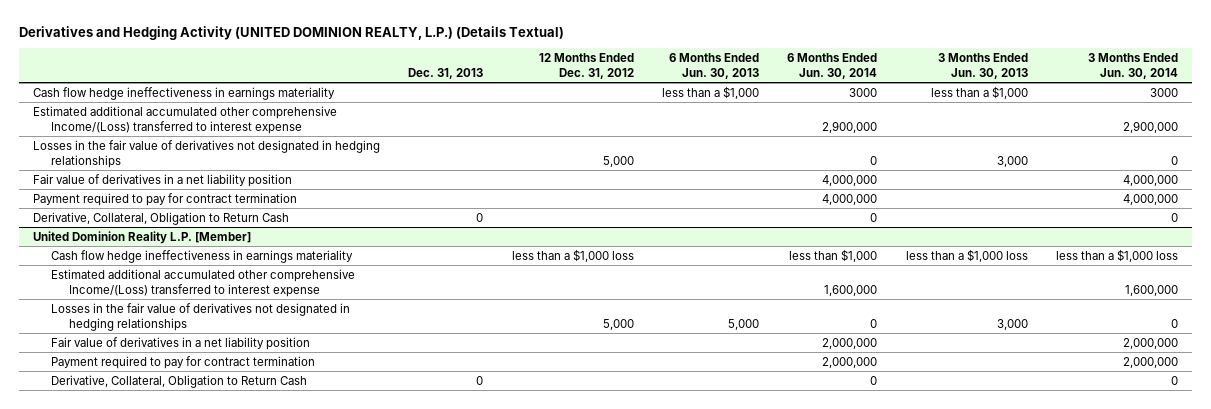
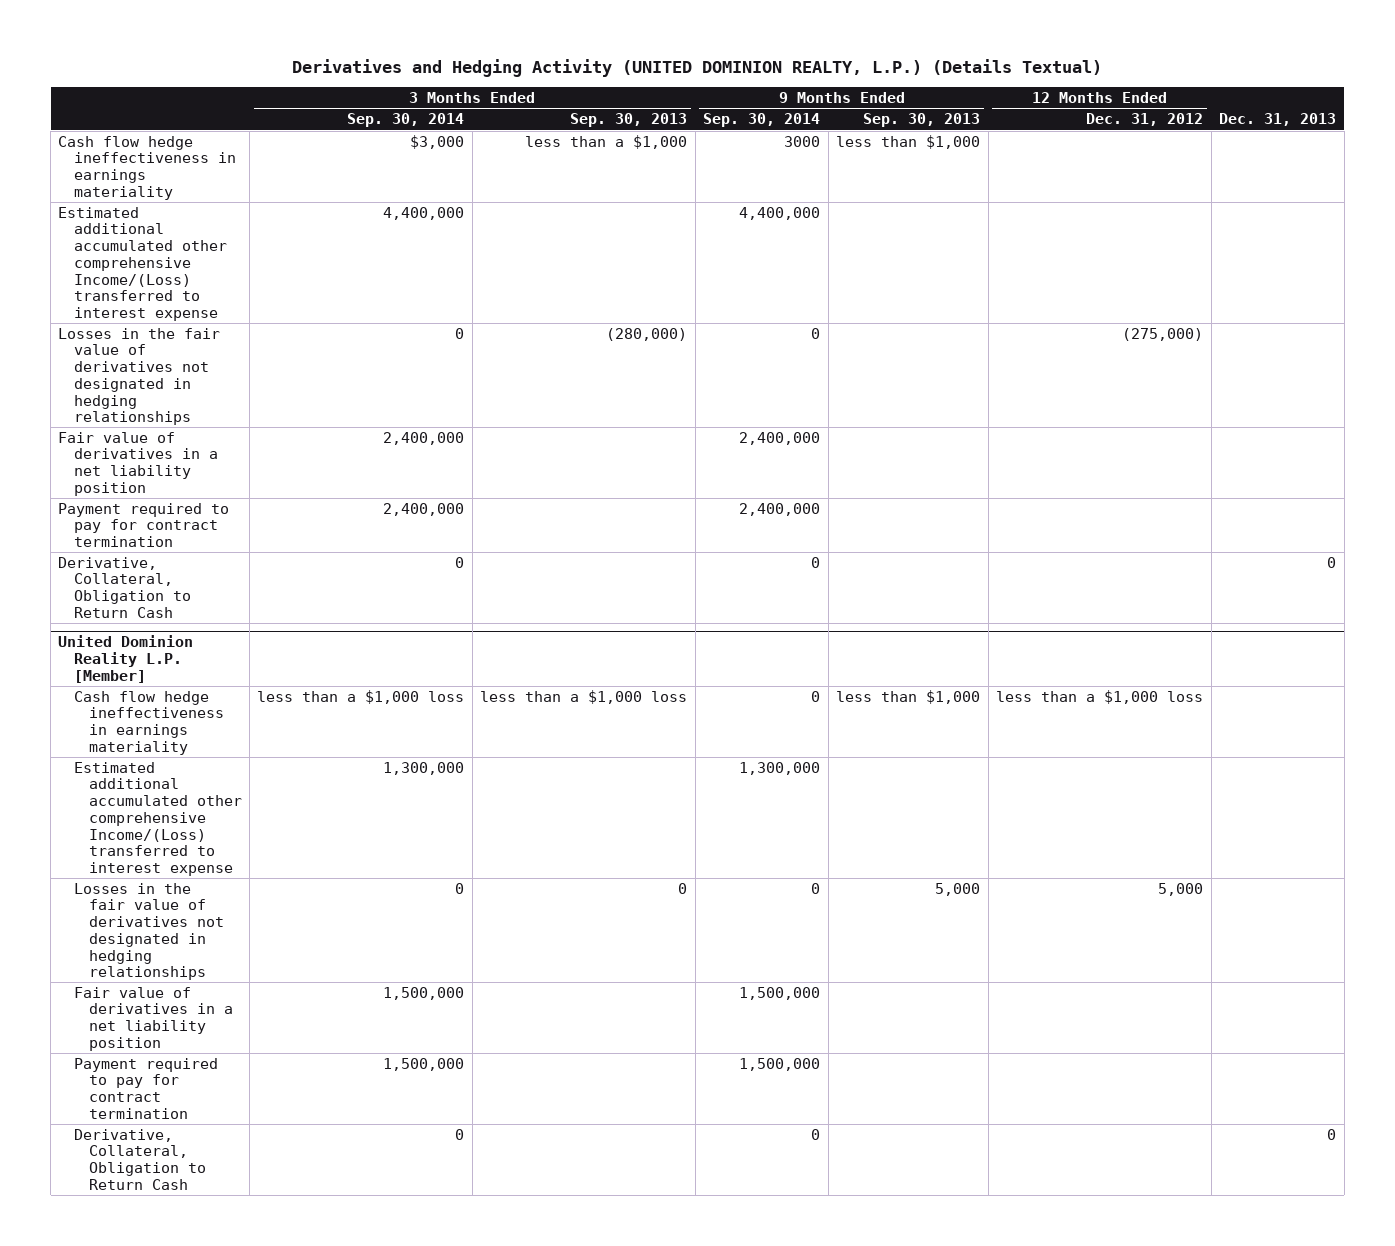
- | Dec. 31, 2013 | 12 Months Ended Dec. 31, 2012 | 6 Months Ended Jun. 30, 2013 | 6 Months Ended Jun. 30, 2014 | 3 Months Ended Jun. 30, 2013 | 3 Months Ended Jun. 30, 2014
+ | 3 Months Ended Sep. 30, 2014 | 3 Months Ended Sep. 30, 2013 | 9 Months Ended Sep. 30, 2014 | 9 Months Ended Sep. 30, 2013 | 12 Months Ended Dec. 31, 2012 | Dec. 31, 2013
- Losses in the fair value of derivatives not designated in hedging relationships | | 5,000 | | 0 | 3,000 | 0
+ Losses in the fair value of derivatives not designated in hedging relationships | 0 | (280,000) | 0 | | (275,000) |

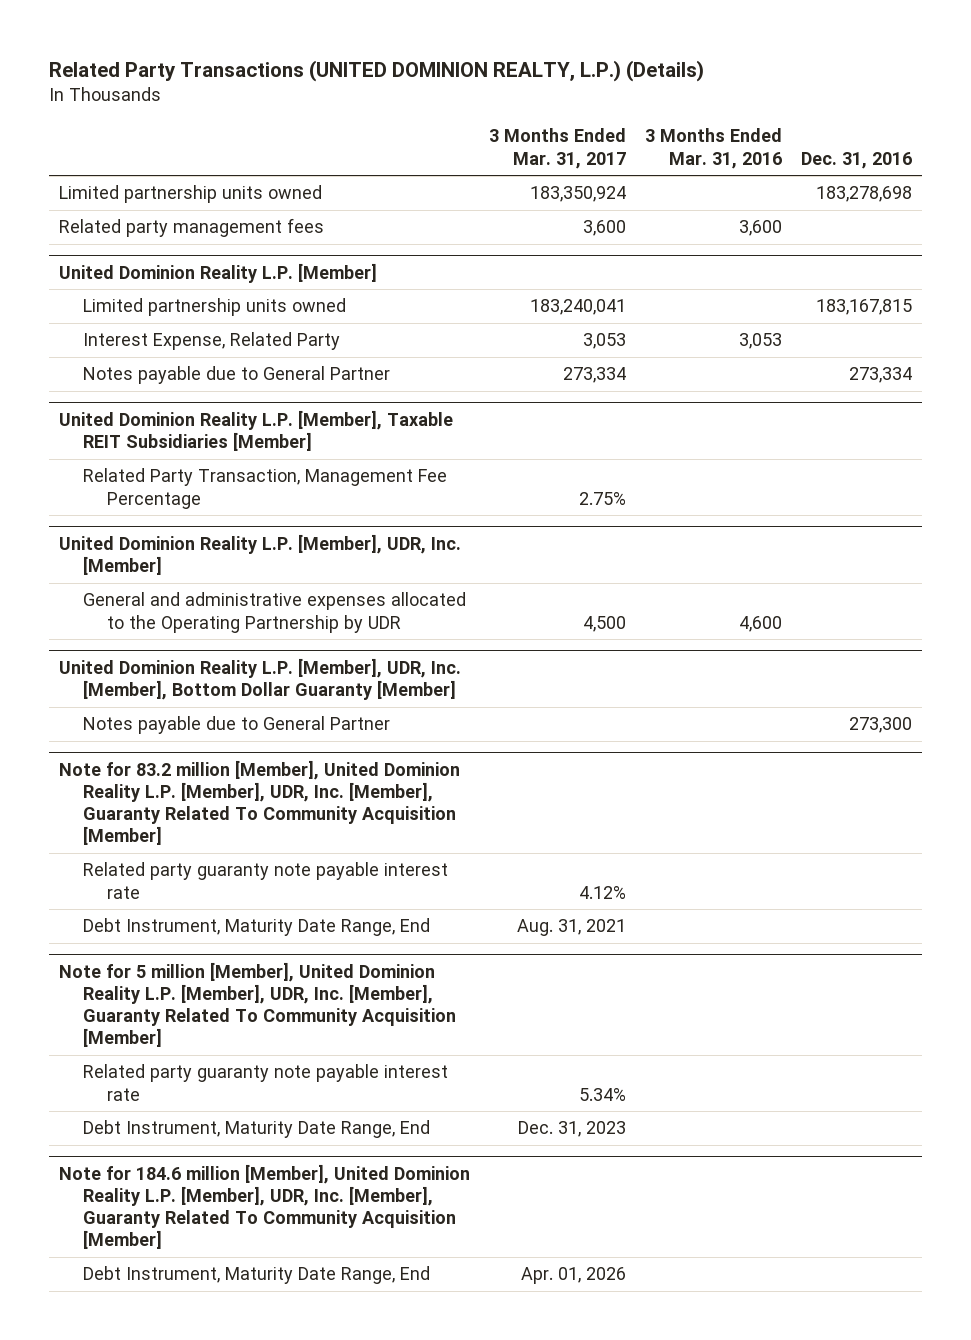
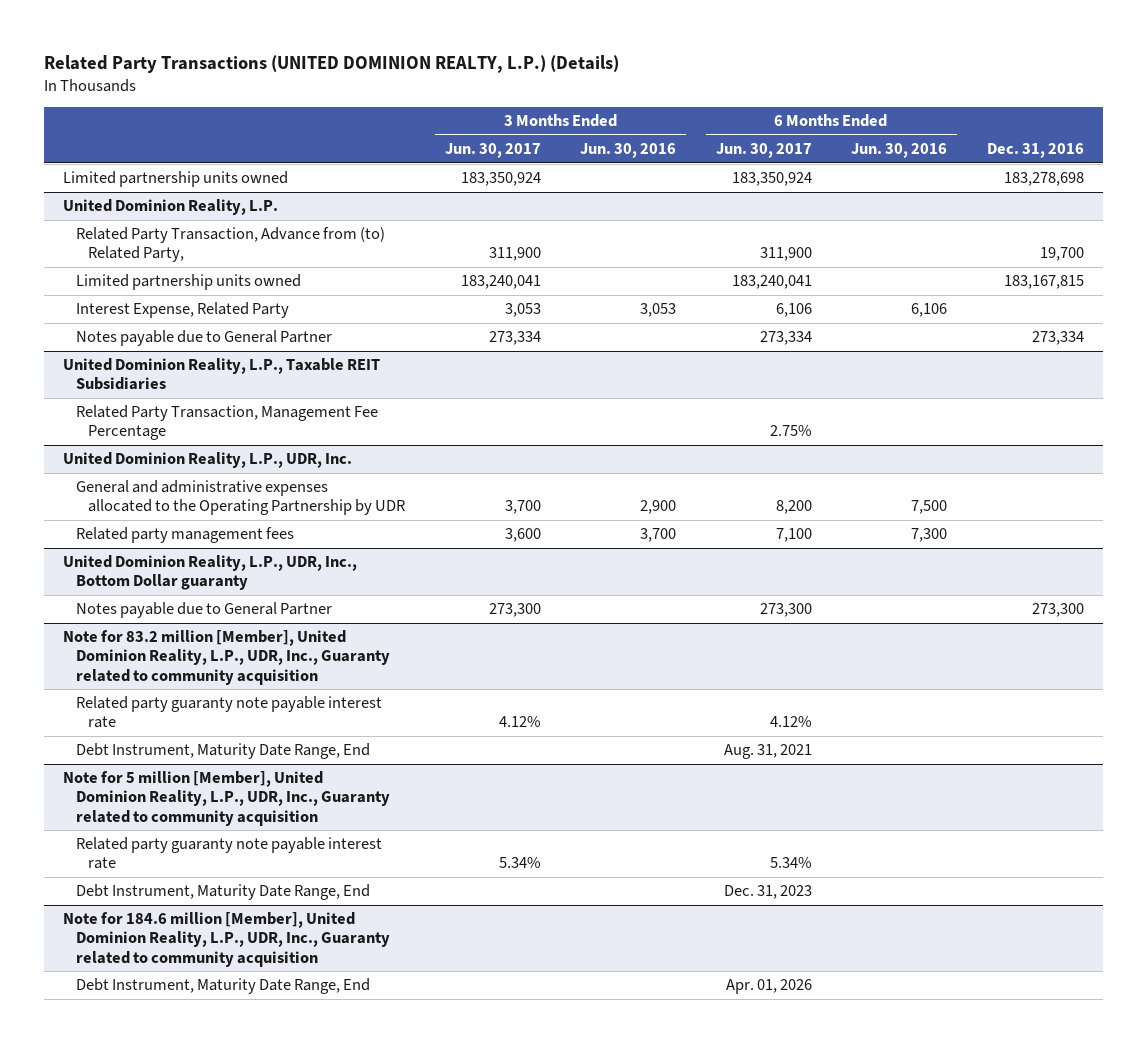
- | 3 Months Ended Mar. 31, 2017 | 3 Months Ended Mar. 31, 2016 | Dec. 31, 2016
+ | 3 Months Ended Jun. 30, 2017 | 3 Months Ended Jun. 30, 2016 | 6 Months Ended Jun. 30, 2017 | 6 Months Ended Jun. 30, 2016 | Dec. 31, 2016
- Related party management fees | 3,600 | 3,600 |
- United Dominion Reality L.P. [Member]
+ United Dominion Reality, L.P.
+ Related Party Transaction, Advance from (to) Related Party, | 311,900 | | 311,900 | | 19,700
- United Dominion Reality L.P. [Member], Taxable REIT Subsidiaries [Member]
+ United Dominion Reality, L.P., Taxable REIT Subsidiaries
- United Dominion Reality L.P. [Member], UDR, Inc. [Member]
+ United Dominion Reality, L.P., UDR, Inc.
- United Dominion Reality L.P. [Member], UDR, Inc. [Member], Bottom Dollar Guaranty [Member]
+ Related party management fees | 3,600 | 3,700 | 7,100 | 7,300 |
+ United Dominion Reality, L.P., UDR, Inc., Bottom Dollar guaranty
- Note for 83.2 million [Member], United Dominion Reality L.P. [Member], UDR, Inc. [Member], Guaranty Related To Community Acquisition [Member]
+ Note for 83.2 million [Member], United Dominion Reality, L.P., UDR, Inc., Guaranty related to community acquisition
- Note for 5 million [Member], United Dominion Reality L.P. [Member], UDR, Inc. [Member], Guaranty Related To Community Acquisition [Member]
+ Note for 5 million [Member], United Dominion Reality, L.P., UDR, Inc., Guaranty related to community acquisition
- Note for 184.6 million [Member], United Dominion Reality L.P. [Member], UDR, Inc. [Member], Guaranty Related To Community Acquisition [Member]
+ Note for 184.6 million [Member], United Dominion Reality, L.P., UDR, Inc., Guaranty related to community acquisition

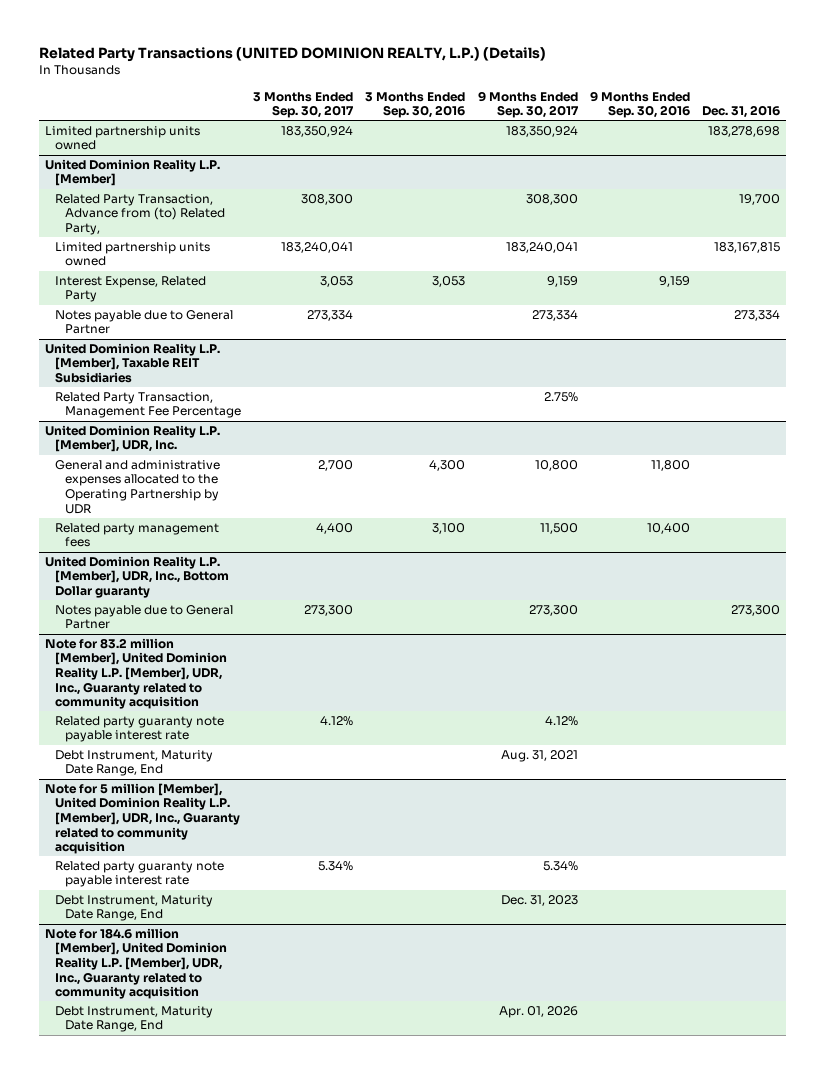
- | 3 Months Ended Jun. 30, 2017 | 3 Months Ended Jun. 30, 2016 | 6 Months Ended Jun. 30, 2017 | 6 Months Ended Jun. 30, 2016 | Dec. 31, 2016
+ | 3 Months Ended Sep. 30, 2017 | 3 Months Ended Sep. 30, 2016 | 9 Months Ended Sep. 30, 2017 | 9 Months Ended Sep. 30, 2016 | Dec. 31, 2016
- United Dominion Reality, L.P.
+ United Dominion Reality L.P. [Member]
- United Dominion Reality, L.P., Taxable REIT Subsidiaries
+ United Dominion Reality L.P. [Member], Taxable REIT Subsidiaries
- United Dominion Reality, L.P., UDR, Inc.
+ United Dominion Reality L.P. [Member], UDR, Inc.
- United Dominion Reality, L.P., UDR, Inc., Bottom Dollar guaranty
+ United Dominion Reality L.P. [Member], UDR, Inc., Bottom Dollar guaranty
- Note for 83.2 million [Member], United Dominion Reality, L.P., UDR, Inc., Guaranty related to community acquisition
+ Note for 83.2 million [Member], United Dominion Reality L.P. [Member], UDR, Inc., Guaranty related to community acquisition
- Note for 5 million [Member], United Dominion Reality, L.P., UDR, Inc., Guaranty related to community acquisition
+ Note for 5 million [Member], United Dominion Reality L.P. [Member], UDR, Inc., Guaranty related to community acquisition
- Note for 184.6 million [Member], United Dominion Reality, L.P., UDR, Inc., Guaranty related to community acquisition
+ Note for 184.6 million [Member], United Dominion Reality L.P. [Member], UDR, Inc., Guaranty related to community acquisition

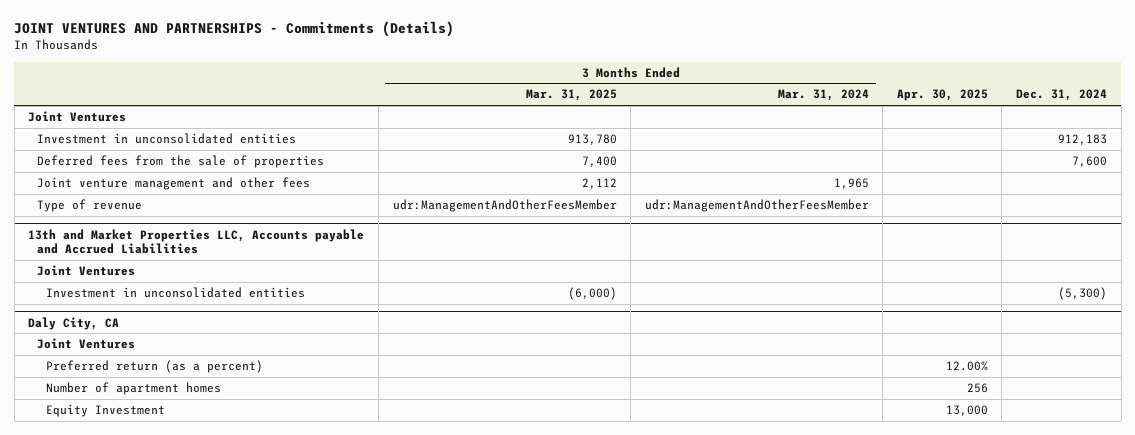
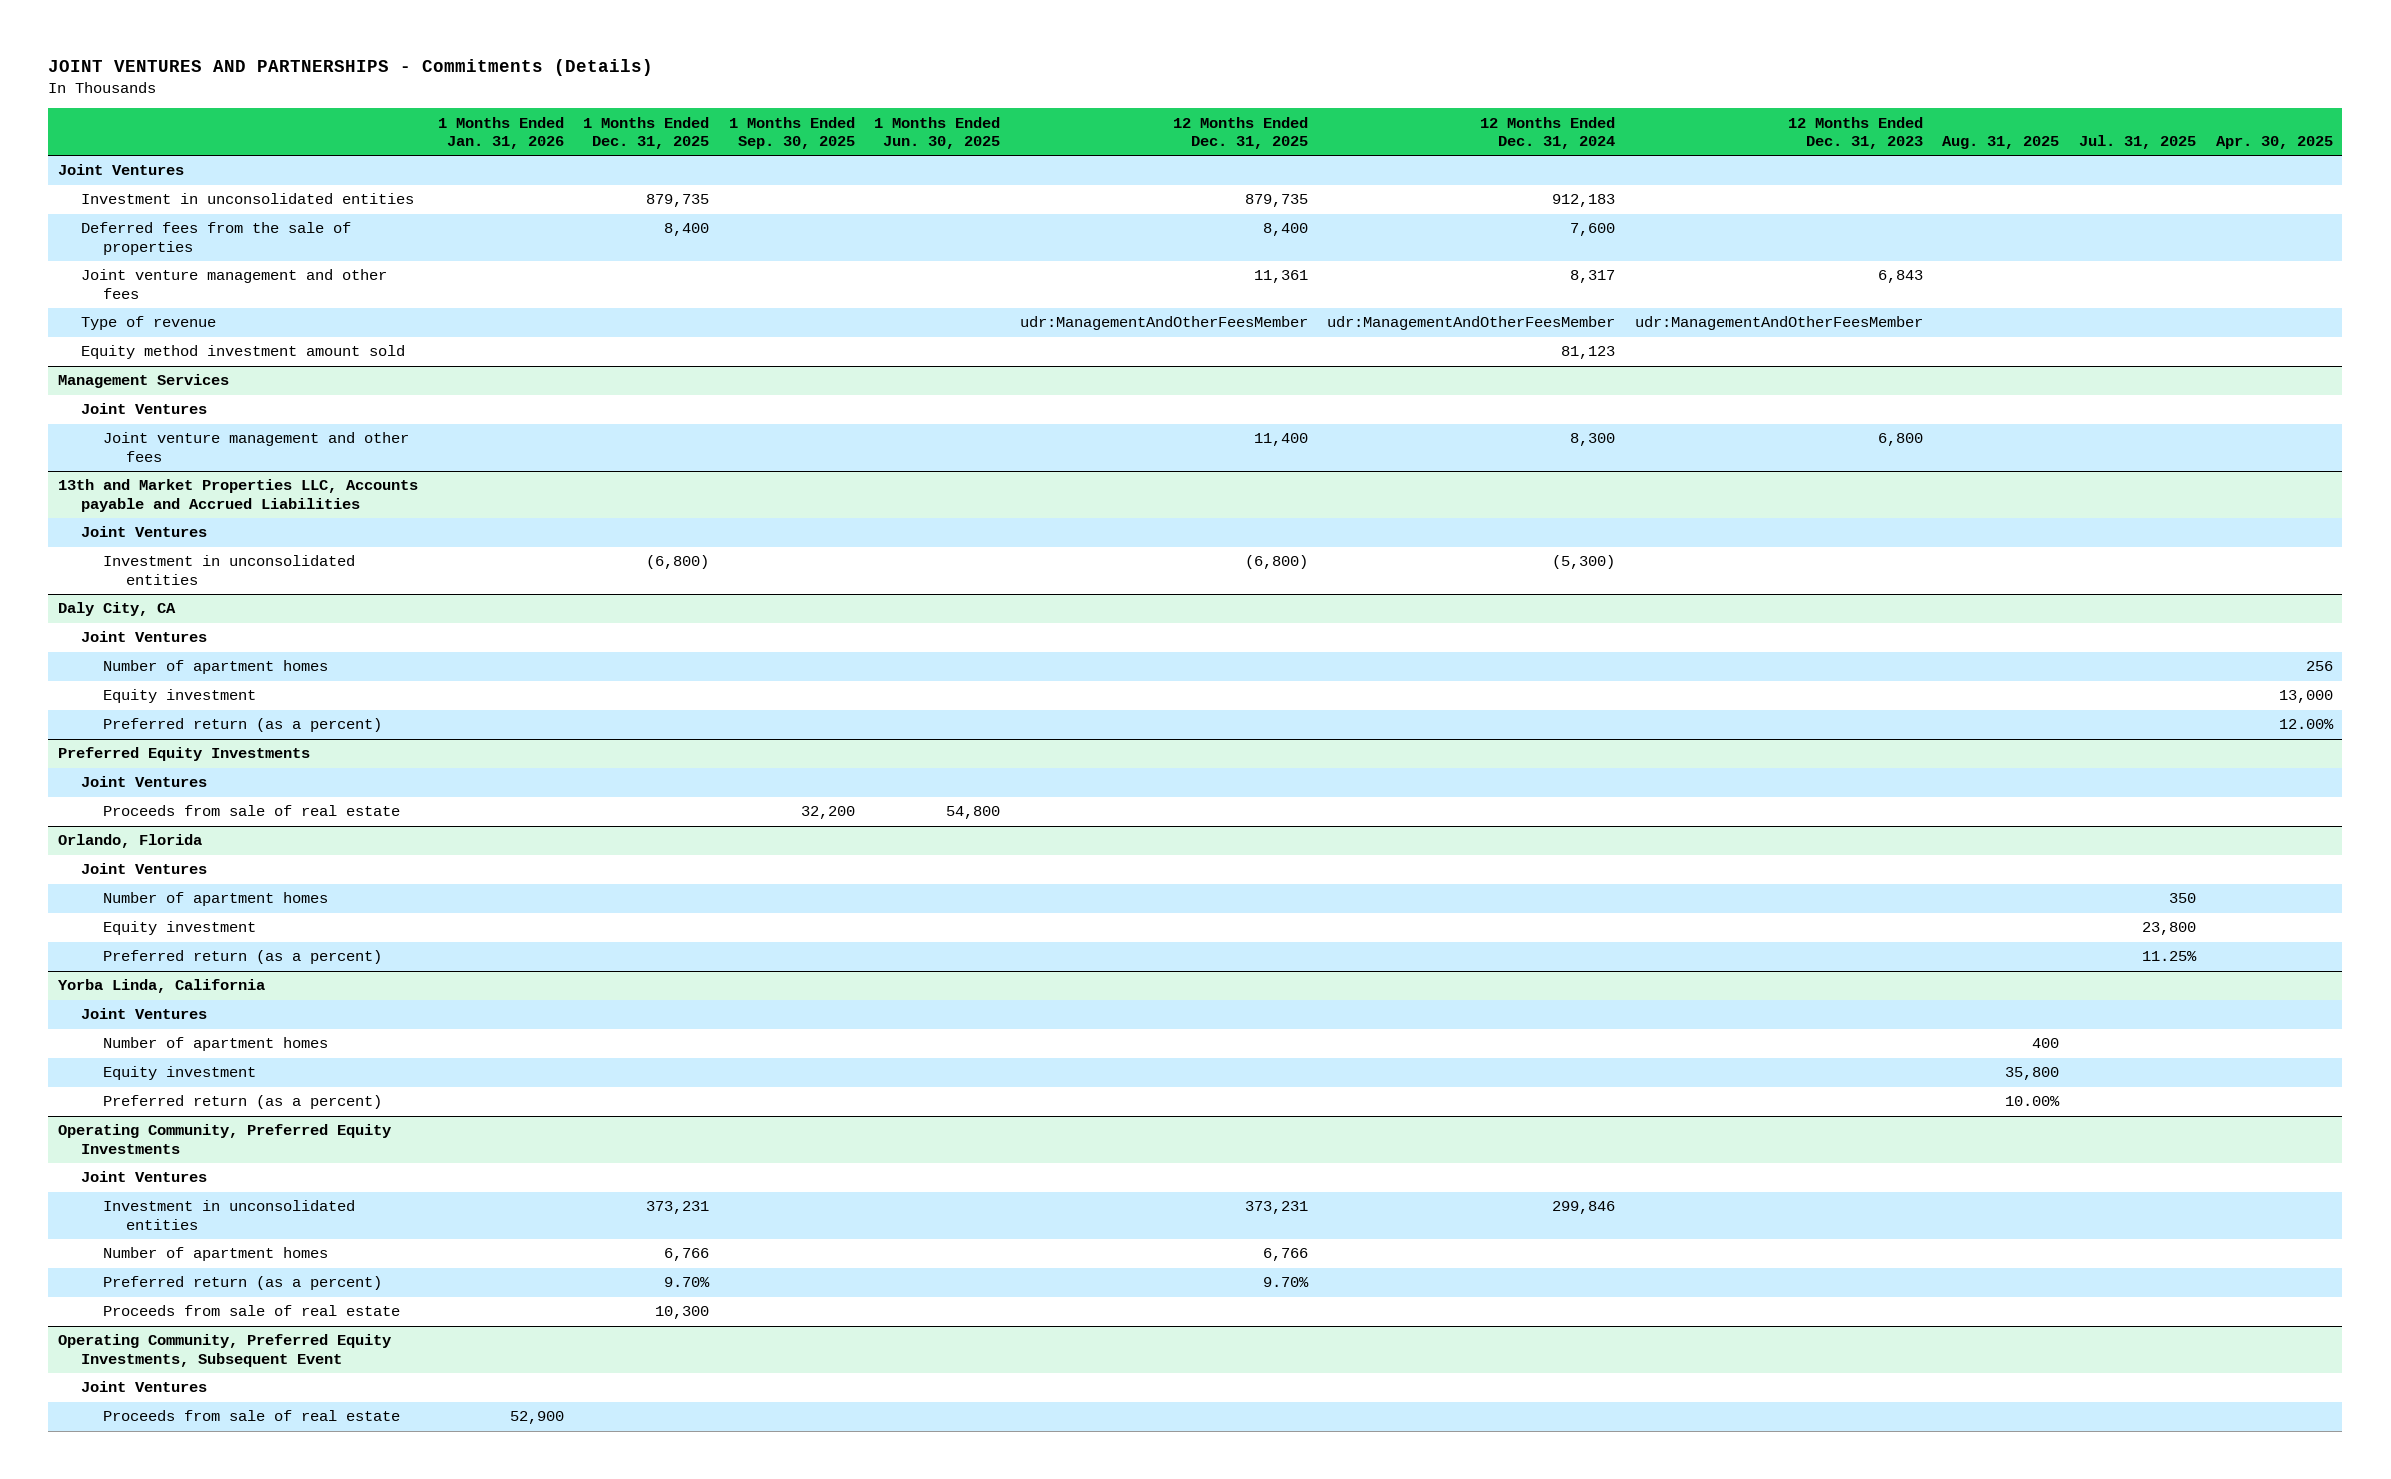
- | 3 Months Ended Mar. 31, 2025 | 3 Months Ended Mar. 31, 2024 | Apr. 30, 2025 | Dec. 31, 2024
+ | 1 Months Ended Jan. 31, 2026 | 1 Months Ended Dec. 31, 2025 | 1 Months Ended Sep. 30, 2025 | 1 Months Ended Jun. 30, 2025 | 12 Months Ended Dec. 31, 2025 | 12 Months Ended Dec. 31, 2024 | 12 Months Ended Dec. 31, 2023 | Aug. 31, 2025 | Jul. 31, 2025 | Apr. 30, 2025
+ Equity method investment amount sold | | | | | | 81,123 | | | |
+ Management Services
+ Joint Ventures
+ Joint venture management and other fees | | | | | 11,400 | 8,300 | 6,800 | | |
@ Daly City, CA
- Equity Investment | | | 13,000 |
+ Equity investment | | | | | | | | | | 13,000
moved down: Preferred return (as a percent) | | | | | | | | | | 12.00%
+ Preferred Equity Investments
+ Joint Ventures
+ Proceeds from sale of real estate | | | 32,200 | 54,800 | | | | | |
+ Orlando, Florida
+ Joint Ventures
+ Number of apartment homes | | | | | | | | | 350 |
+ Equity investment | | | | | | | | | 23,800 |
+ Preferred return (as a percent) | | | | | | | | | 11.25% |
+ Yorba Linda, California
+ Joint Ventures
+ Number of apartment homes | | | | | | | | 400 | |
+ Equity investment | | | | | | | | 35,800 | |
+ Preferred return (as a percent) | | | | | | | | 10.00% | |
+ Operating Community, Preferred Equity Investments
+ Joint Ventures
+ Investment in unconsolidated entities | | 373,231 | | | 373,231 | 299,846 | | | |
+ Number of apartment homes | | 6,766 | | | 6,766 | | | | |
+ Preferred return (as a percent) | | 9.70% | | | 9.70% | | | | |
+ Proceeds from sale of real estate | | 10,300 | | | | | | | |
+ Operating Community, Preferred Equity Investments, Subsequent Event
+ Joint Ventures
+ Proceeds from sale of real estate | 52,900 | | | | | | | | |

